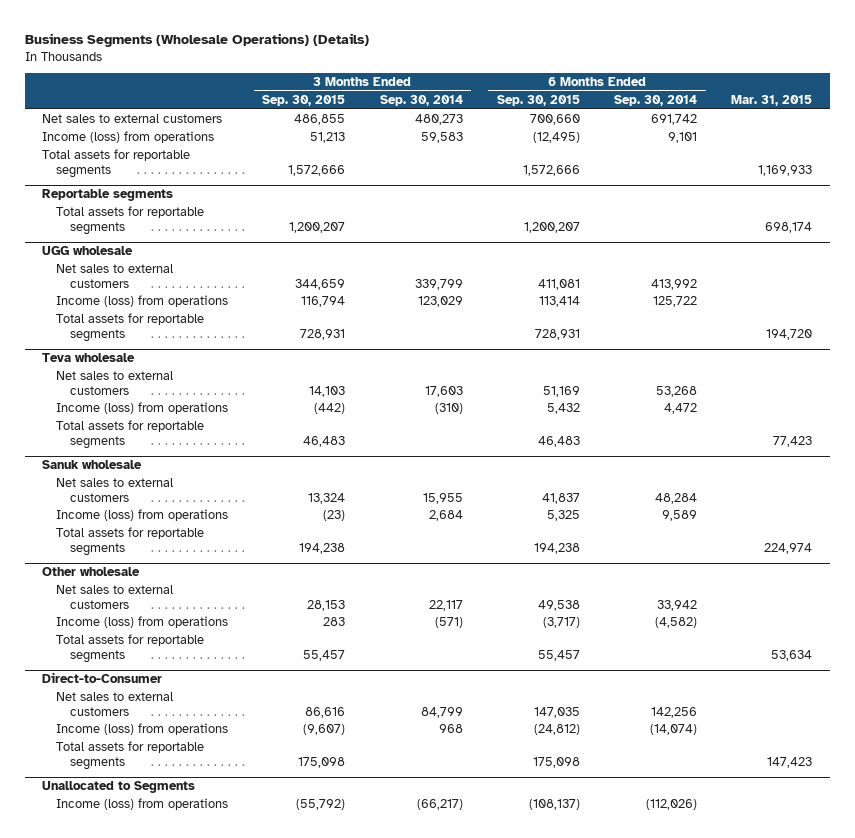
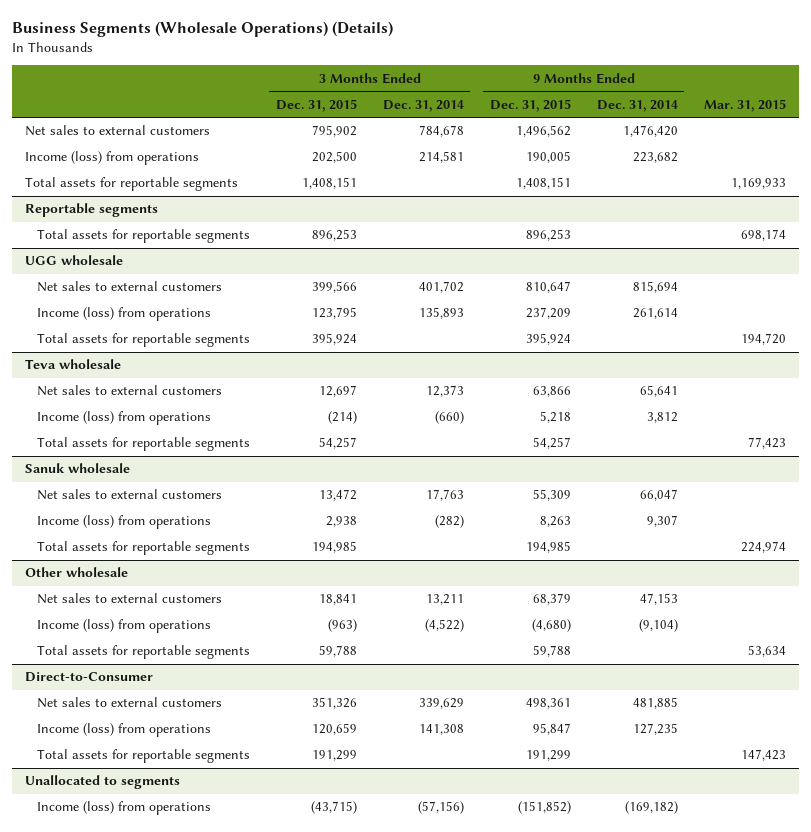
- | 3 Months Ended Sep. 30, 2015 | 3 Months Ended Sep. 30, 2014 | 6 Months Ended Sep. 30, 2015 | 6 Months Ended Sep. 30, 2014 | Mar. 31, 2015
+ | 3 Months Ended Dec. 31, 2015 | 3 Months Ended Dec. 31, 2014 | 9 Months Ended Dec. 31, 2015 | 9 Months Ended Dec. 31, 2014 | Mar. 31, 2015
- Unallocated to Segments
+ Unallocated to segments

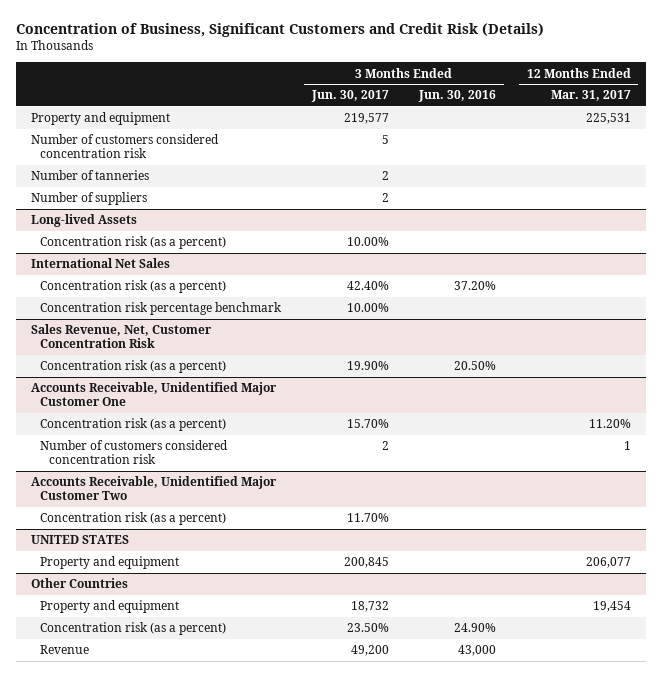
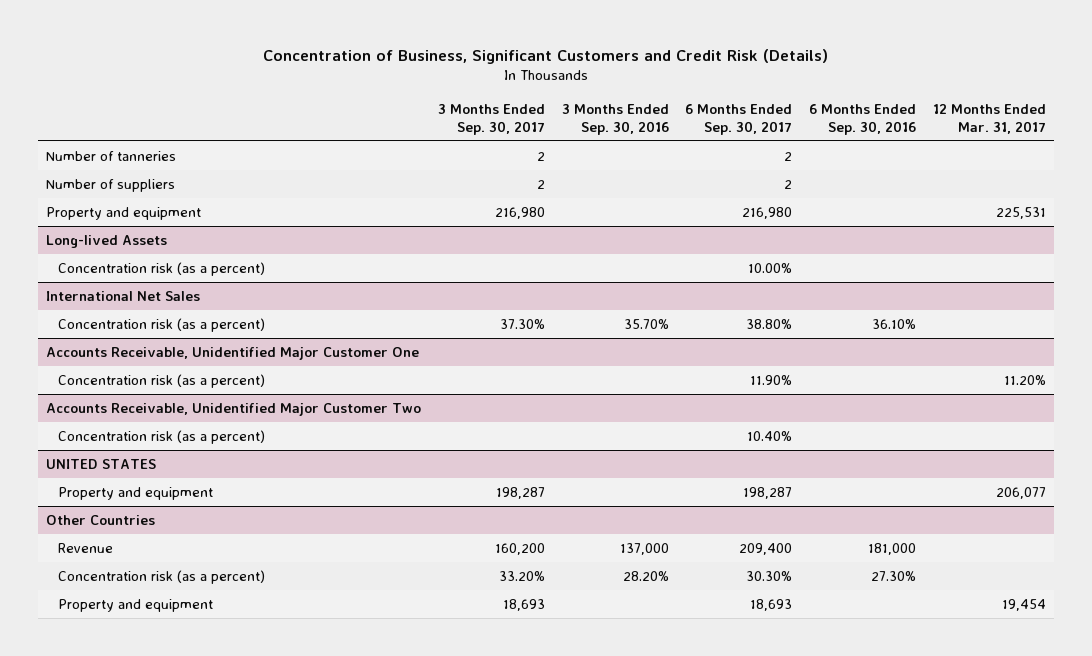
- | 3 Months Ended Jun. 30, 2017 | 3 Months Ended Jun. 30, 2016 | 12 Months Ended Mar. 31, 2017
+ | 3 Months Ended Sep. 30, 2017 | 3 Months Ended Sep. 30, 2016 | 6 Months Ended Sep. 30, 2017 | 6 Months Ended Sep. 30, 2016 | 12 Months Ended Mar. 31, 2017
- Number of customers considered concentration risk | 5 | |
moved down: Property and equipment | 216,980 | | 216,980 | | 225,531
@ International Net Sales
- Concentration risk percentage benchmark | 10.00% | |
- Sales Revenue, Net, Customer Concentration Risk
- Concentration risk (as a percent) | 19.90% | 20.50% |
@ Accounts Receivable, Unidentified Major Customer One
- Number of customers considered concentration risk | 2 | | 1
@ Other Countries
moved down: Concentration risk (as a percent) | 33.20% | 28.20% | 30.30% | 27.30% |
moved down: Property and equipment | 18,693 | | 18,693 | | 19,454

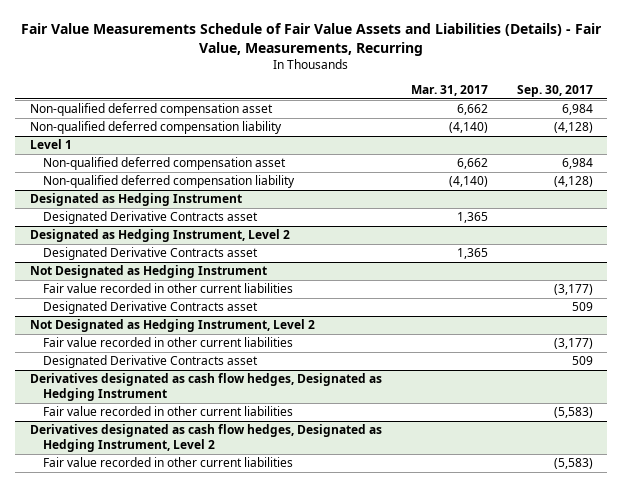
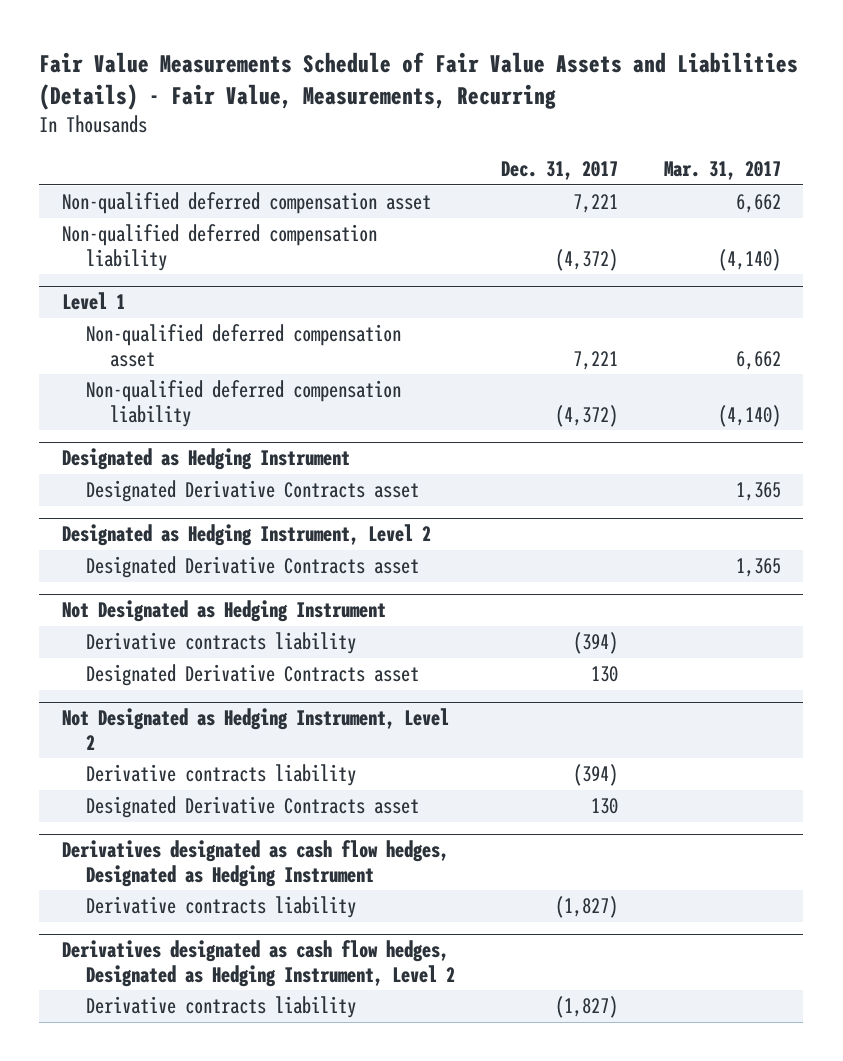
- | Mar. 31, 2017 | Sep. 30, 2017
+ | Dec. 31, 2017 | Mar. 31, 2017
@ Not Designated as Hedging Instrument
- Fair value recorded in other current liabilities | | (3,177)
+ Derivative contracts liability | (394) |
@ Not Designated as Hedging Instrument, Level 2
- Fair value recorded in other current liabilities | | (3,177)
+ Derivative contracts liability | (394) |
@ Derivatives designated as cash flow hedges, Designated as Hedging Instrument
- Fair value recorded in other current liabilities | | (5,583)
+ Derivative contracts liability | (1,827) |
@ Derivatives designated as cash flow hedges, Designated as Hedging Instrument, Level 2
- Fair value recorded in other current liabilities | | (5,583)
+ Derivative contracts liability | (1,827) |

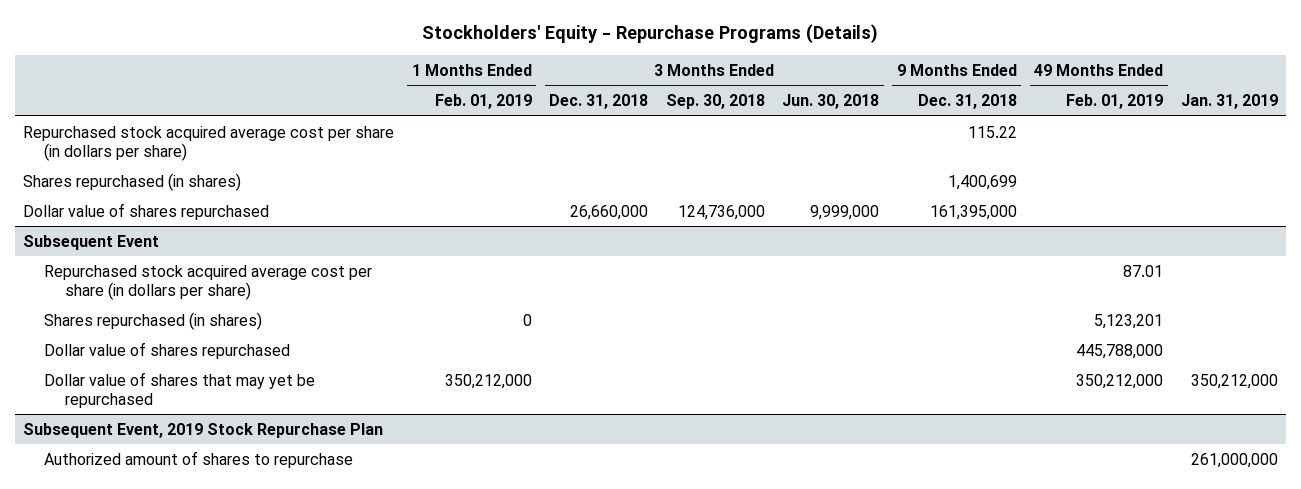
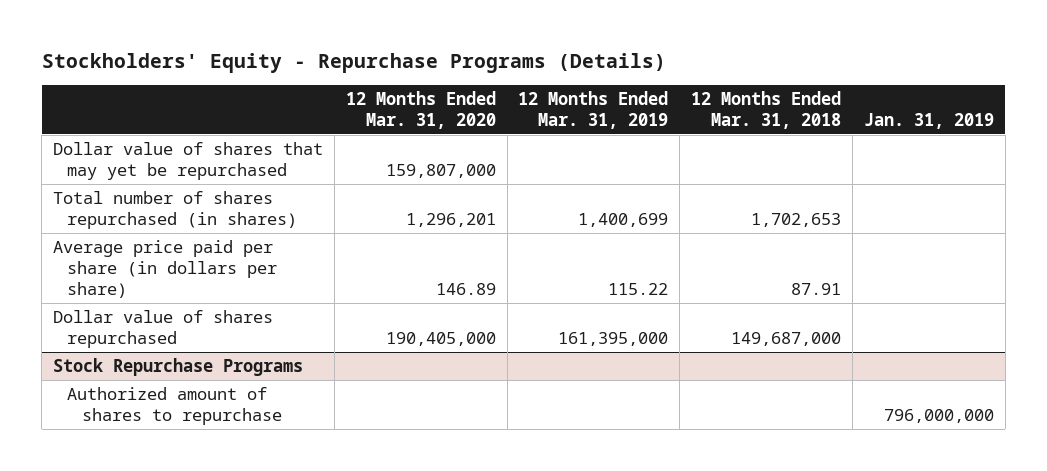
- | 1 Months Ended Feb. 01, 2019 | 3 Months Ended Dec. 31, 2018 | 3 Months Ended Sep. 30, 2018 | 3 Months Ended Jun. 30, 2018 | 9 Months Ended Dec. 31, 2018 | 49 Months Ended Feb. 01, 2019 | Jan. 31, 2019
+ | 12 Months Ended Mar. 31, 2020 | 12 Months Ended Mar. 31, 2019 | 12 Months Ended Mar. 31, 2018 | Jan. 31, 2019
- Repurchased stock acquired average cost per share (in dollars per share) | | | | | 115.22 | |
- Shares repurchased (in shares) | | | | | 1,400,699 | |
+ Dollar value of shares that may yet be repurchased | 159,807,000 | | |
+ Total number of shares repurchased (in shares) | 1,296,201 | 1,400,699 | 1,702,653 |
+ Average price paid per share (in dollars per share) | 146.89 | 115.22 | 87.91 |
- Subsequent Event
- Repurchased stock acquired average cost per share (in dollars per share) | | | | | | 87.01 |
- Shares repurchased (in shares) | 0 | | | | | 5,123,201 |
- Dollar value of shares repurchased | | | | | | 445,788,000 |
- Dollar value of shares that may yet be repurchased | 350,212,000 | | | | | 350,212,000 | 350,212,000
- Subsequent Event, 2019 Stock Repurchase Plan
- Authorized amount of shares to repurchase | | | | | | | 261,000,000
+ Stock Repurchase Programs
+ Authorized amount of shares to repurchase | | | | 796,000,000

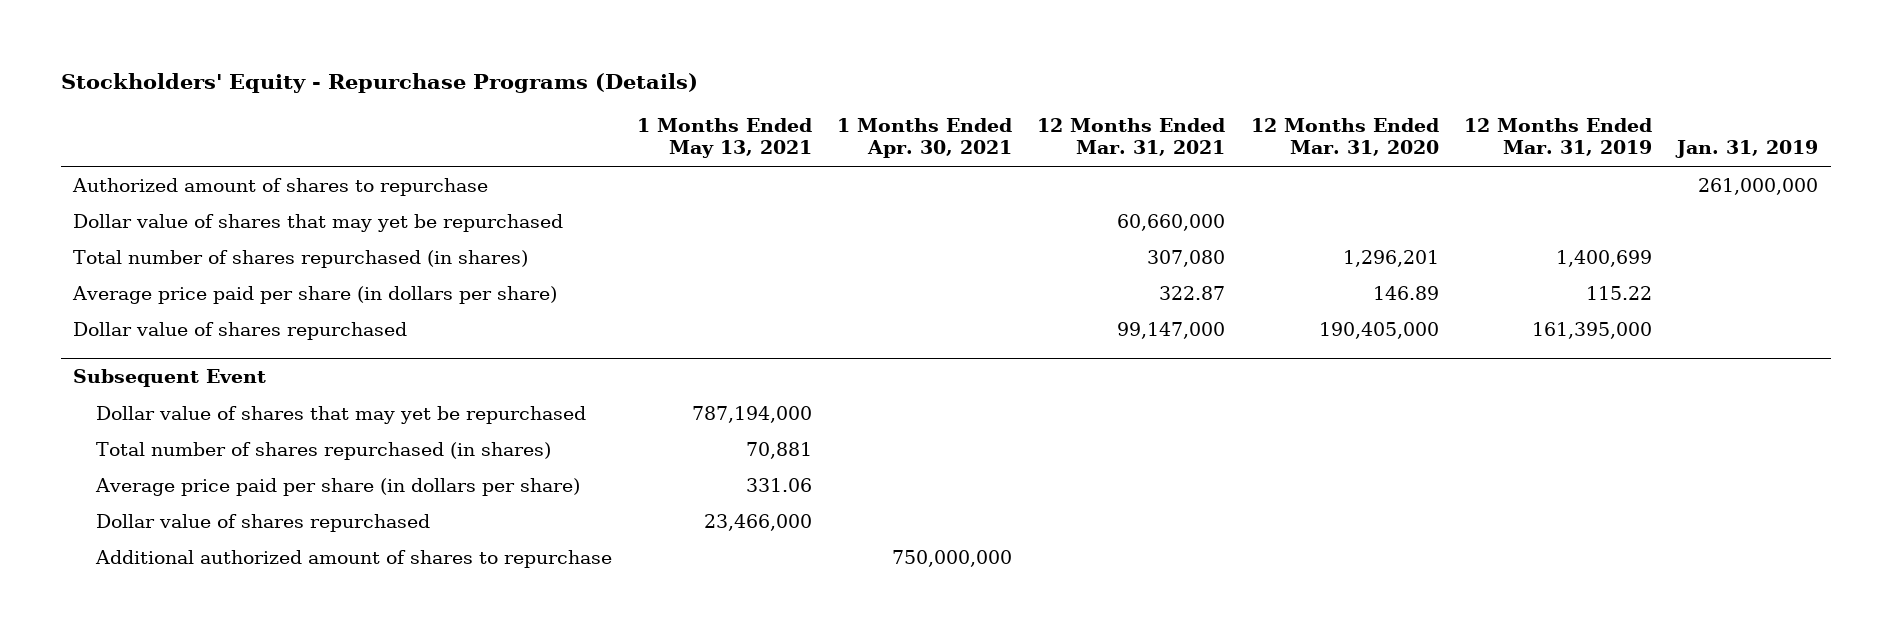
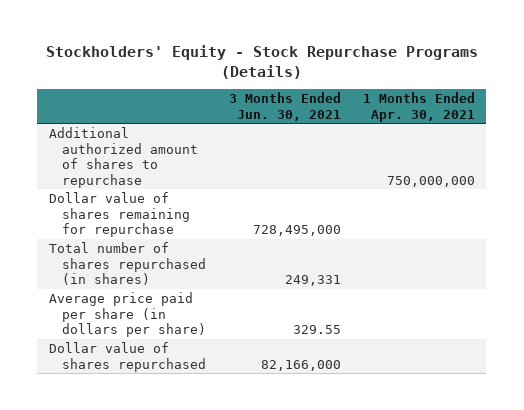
- Stockholders' Equity - Repurchase Programs (Details)
+ Stockholders' Equity - Stock Repurchase Programs (Details)
- | 1 Months Ended May 13, 2021 | 1 Months Ended Apr. 30, 2021 | 12 Months Ended Mar. 31, 2021 | 12 Months Ended Mar. 31, 2020 | 12 Months Ended Mar. 31, 2019 | Jan. 31, 2019
+ | 3 Months Ended Jun. 30, 2021 | 1 Months Ended Apr. 30, 2021
- Authorized amount of shares to repurchase | | | | | | 261,000,000
- Dollar value of shares that may yet be repurchased | | | 60,660,000 | | |
+ Additional authorized amount of shares to repurchase | | 750,000,000
+ Dollar value of shares remaining for repurchase | 728,495,000 |
- Subsequent Event
- Dollar value of shares that may yet be repurchased | 787,194,000 | | | | |
- Total number of shares repurchased (in shares) | 70,881 | | | | |
- Average price paid per share (in dollars per share) | 331.06 | | | | |
- Dollar value of shares repurchased | 23,466,000 | | | | |
- Additional authorized amount of shares to repurchase | | 750,000,000 | | | |

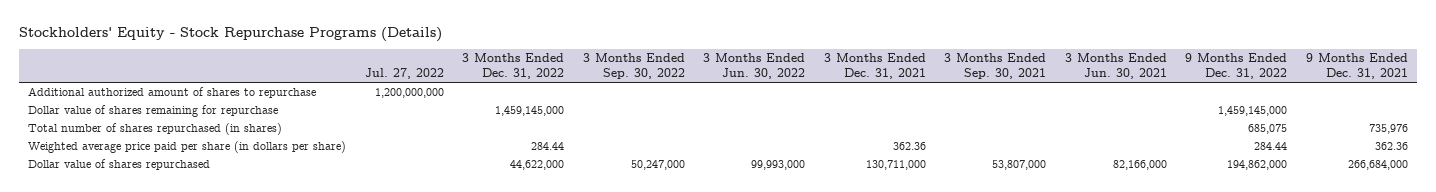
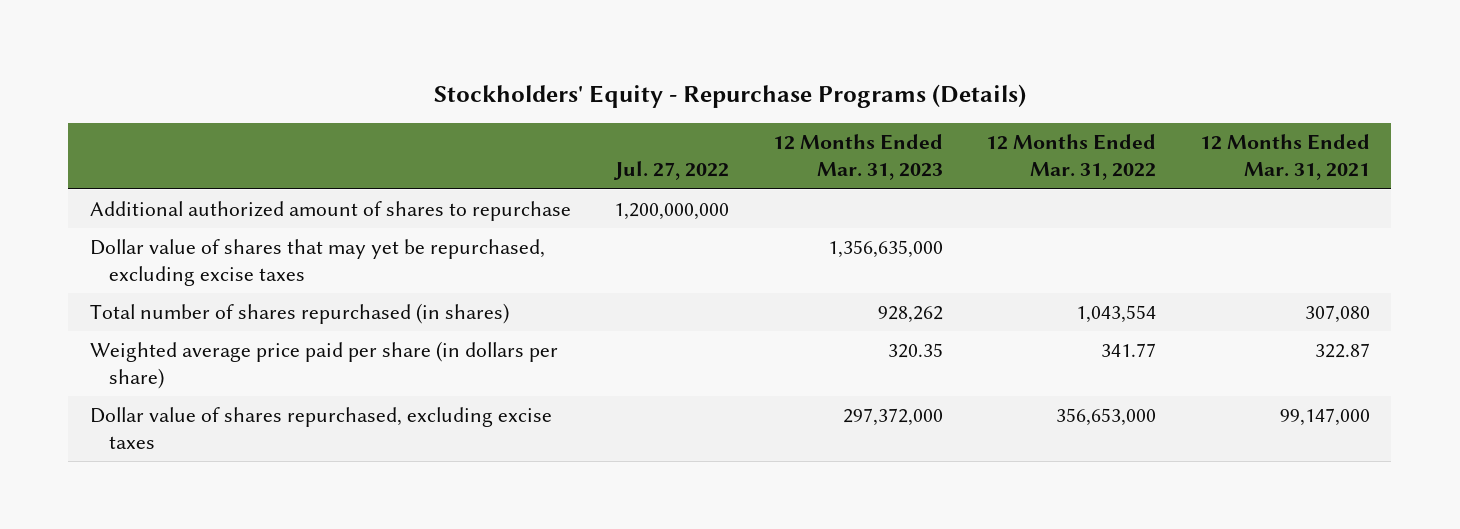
- Stockholders' Equity - Stock Repurchase Programs (Details)
+ Stockholders' Equity - Repurchase Programs (Details)
- | Jul. 27, 2022 | 3 Months Ended Dec. 31, 2022 | 3 Months Ended Sep. 30, 2022 | 3 Months Ended Jun. 30, 2022 | 3 Months Ended Dec. 31, 2021 | 3 Months Ended Sep. 30, 2021 | 3 Months Ended Jun. 30, 2021 | 9 Months Ended Dec. 31, 2022 | 9 Months Ended Dec. 31, 2021
+ | Jul. 27, 2022 | 12 Months Ended Mar. 31, 2023 | 12 Months Ended Mar. 31, 2022 | 12 Months Ended Mar. 31, 2021
- Dollar value of shares remaining for repurchase | | 1,459,145,000 | | | | | | 1,459,145,000 |
+ Dollar value of shares that may yet be repurchased, excluding excise taxes | | 1,356,635,000 | |
- Dollar value of shares repurchased | | 44,622,000 | 50,247,000 | 99,993,000 | 130,711,000 | 53,807,000 | 82,166,000 | 194,862,000 | 266,684,000
+ Dollar value of shares repurchased, excluding excise taxes | | 297,372,000 | 356,653,000 | 99,147,000

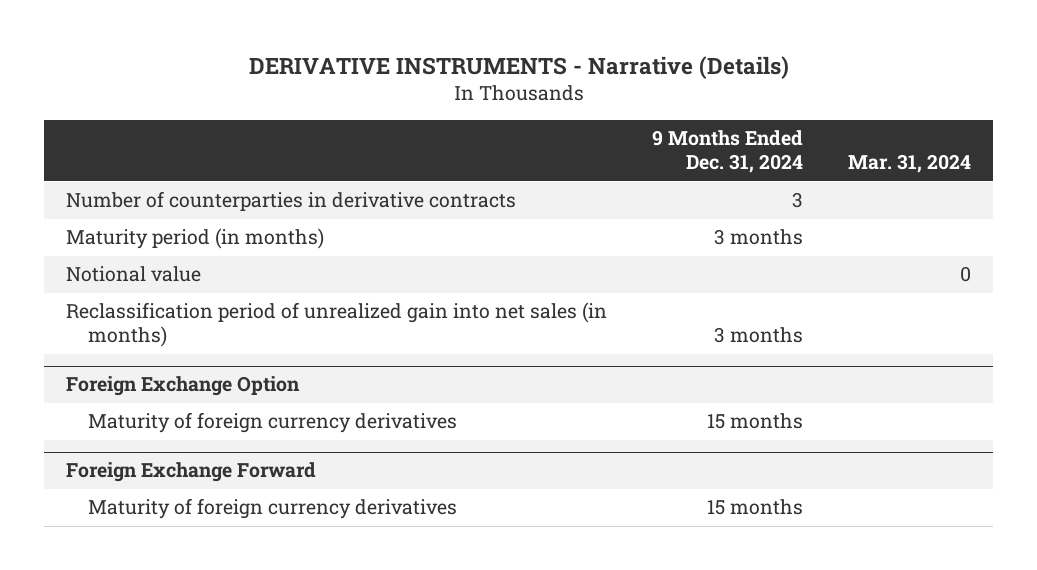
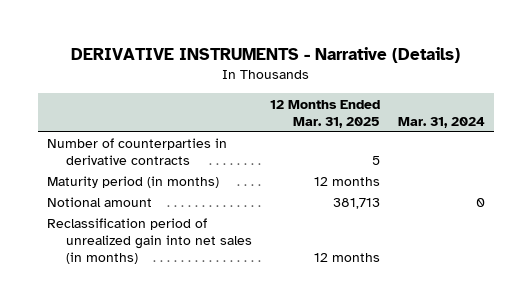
- | 9 Months Ended Dec. 31, 2024 | Mar. 31, 2024
+ | 12 Months Ended Mar. 31, 2025 | Mar. 31, 2024
- Notional value | | 0
+ Notional amount | 381,713 | 0
- Foreign Exchange Option
- Maturity of foreign currency derivatives | 15 months |
- Foreign Exchange Forward
- Maturity of foreign currency derivatives | 15 months |

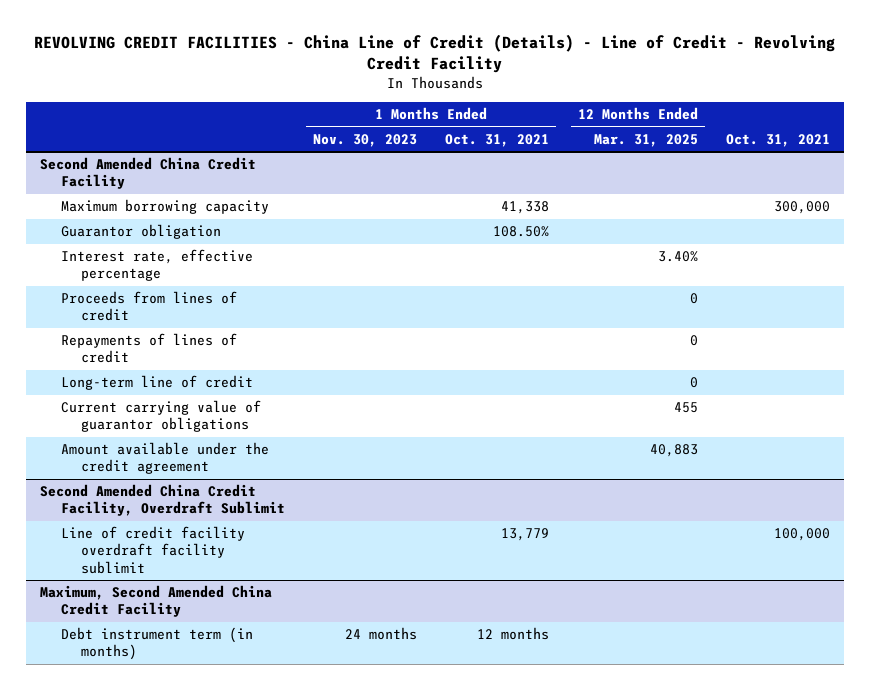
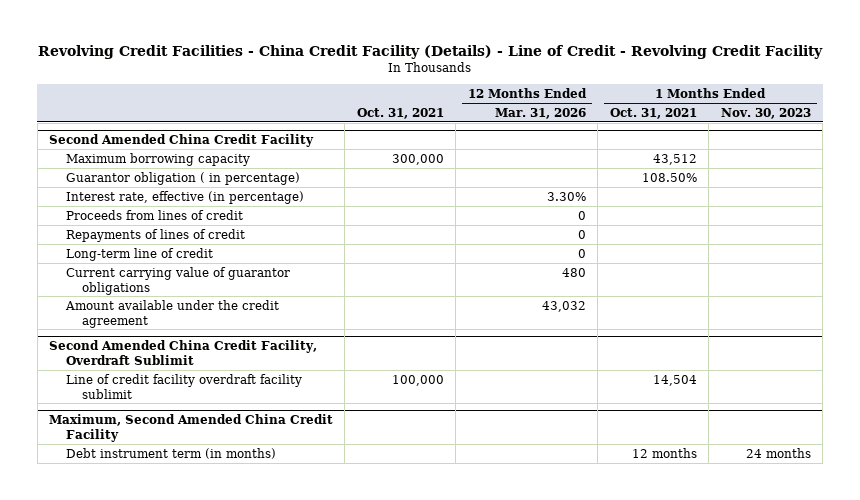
- REVOLVING CREDIT FACILITIES - China Line of Credit (Details) - Line of Credit - Revolving Credit Facility
+ Revolving Credit Facilities - China Credit Facility (Details) - Line of Credit - Revolving Credit Facility
- | 1 Months Ended Nov. 30, 2023 | 1 Months Ended Oct. 31, 2021 | 12 Months Ended Mar. 31, 2025 | Oct. 31, 2021
+ | Oct. 31, 2021 | 12 Months Ended Mar. 31, 2026 | 1 Months Ended Oct. 31, 2021 | 1 Months Ended Nov. 30, 2023
@ Second Amended China Credit Facility
- Maximum borrowing capacity | | 41,338 | | 300,000
- Guarantor obligation | | 108.50% | |
- Interest rate, effective percentage | | | 3.40% |
+ Maximum borrowing capacity | 300,000 | | 43,512 |
+ Guarantor obligation ( in percentage) | | | 108.50% |
+ Interest rate, effective (in percentage) | | 3.30% | |
@ Second Amended China Credit Facility, Overdraft Sublimit
- Line of credit facility overdraft facility sublimit | | 13,779 | | 100,000
+ Line of credit facility overdraft facility sublimit | 100,000 | | 14,504 |

